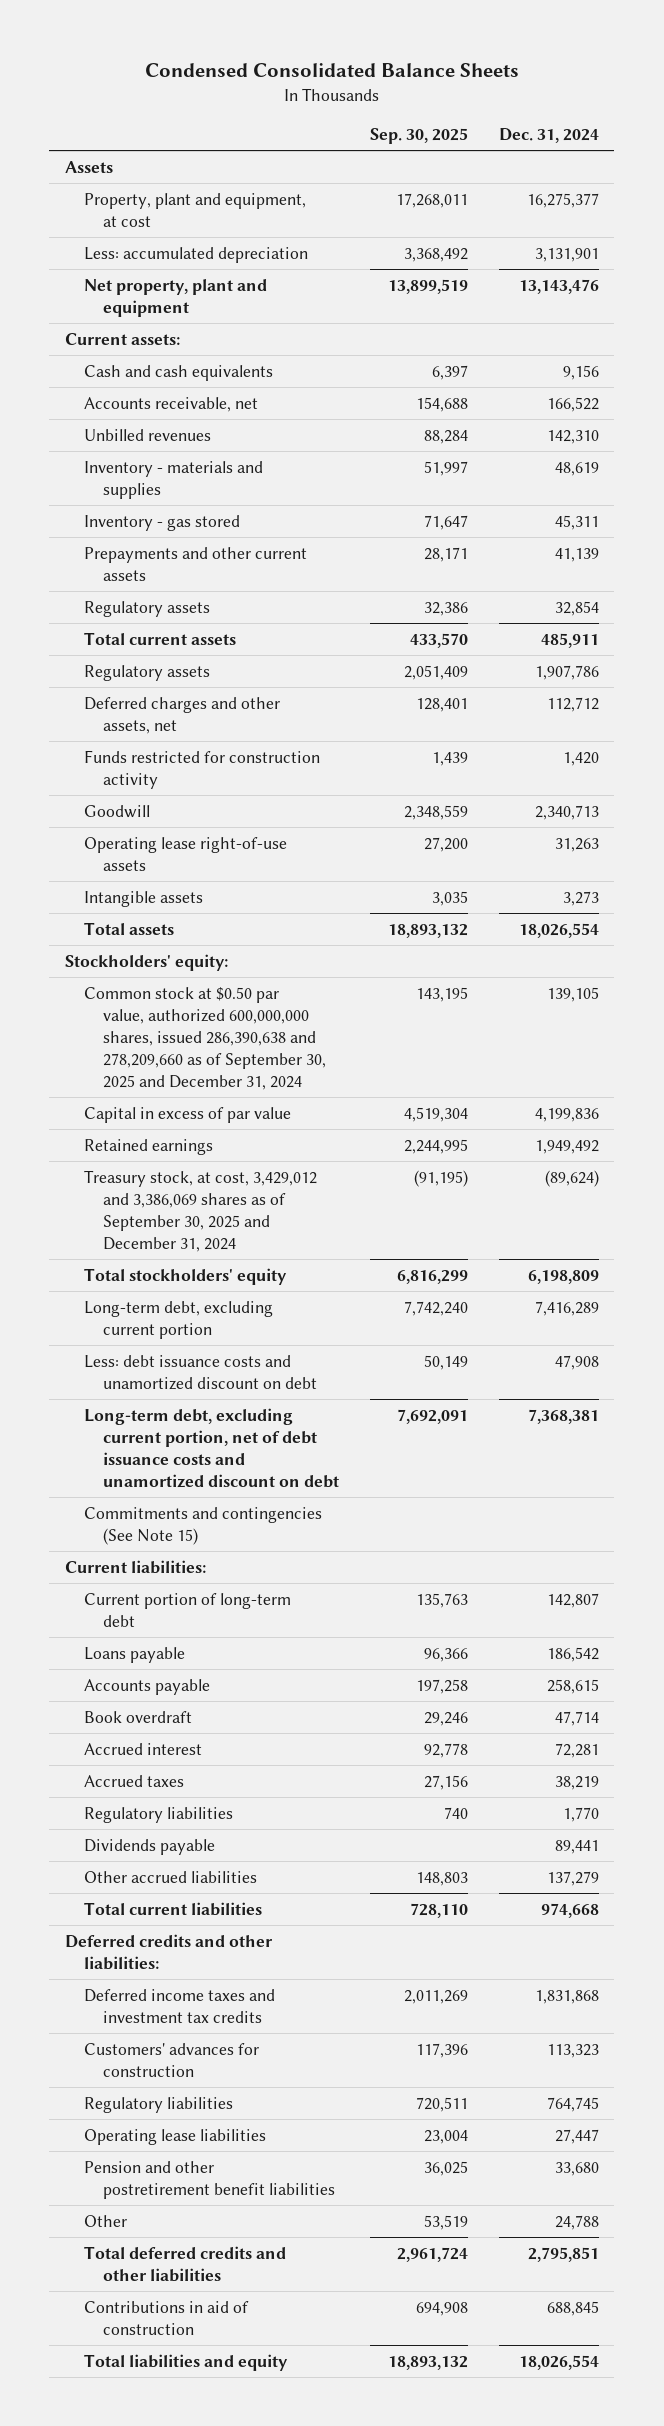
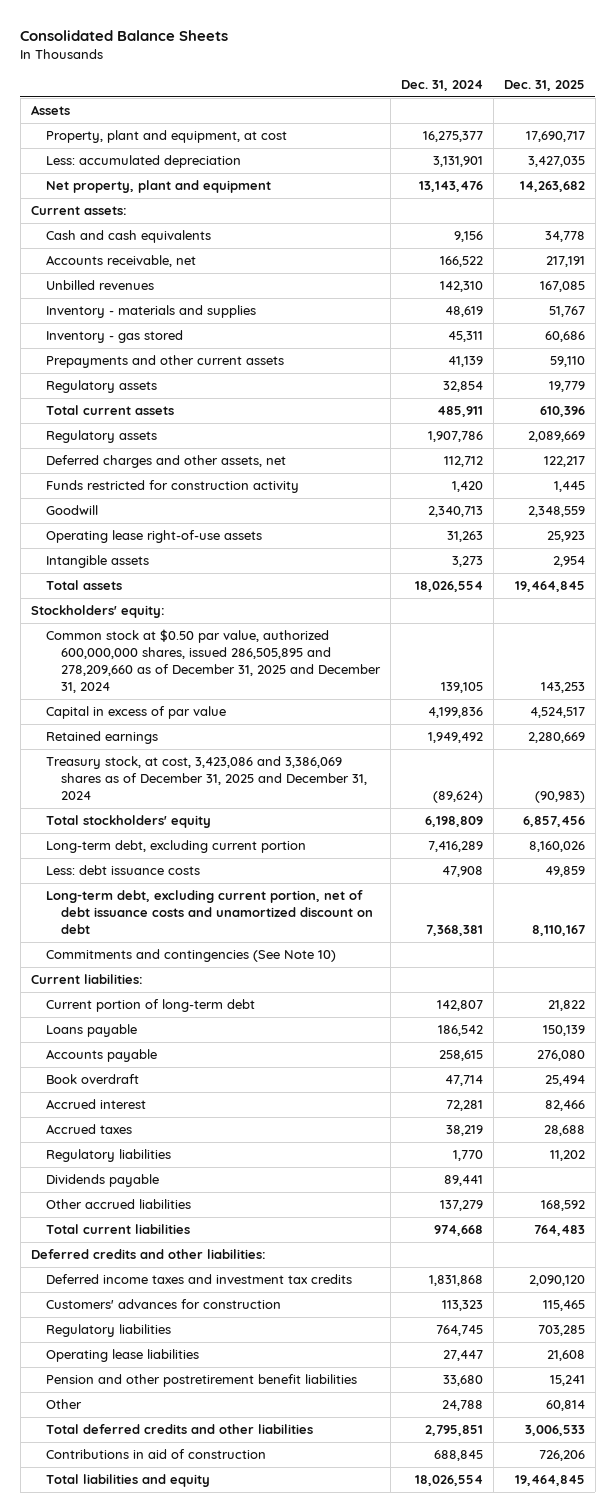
- Condensed Consolidated Balance Sheets
+ Consolidated Balance Sheets
- | Sep. 30, 2025 | Dec. 31, 2024
+ | Dec. 31, 2024 | Dec. 31, 2025
- Common stock at $0.50 par value, authorized 600,000,000 shares, issued 286,390,638 and 278,209,660 as of September 30, 2025 and December 31, 2024 | 143,195 | 139,105
+ Common stock at $0.50 par value, authorized 600,000,000 shares, issued 286,505,895 and 278,209,660 as of December 31, 2025 and December 31, 2024 | 139,105 | 143,253
- Treasury stock, at cost, 3,429,012 and 3,386,069 shares as of September 30, 2025 and December 31, 2024 | (91,195) | (89,624)
+ Treasury stock, at cost, 3,423,086 and 3,386,069 shares as of December 31, 2025 and December 31, 2024 | (89,624) | (90,983)
- Less: debt issuance costs and unamortized discount on debt | 50,149 | 47,908
+ Less: debt issuance costs | 47,908 | 49,859
- Commitments and contingencies (See Note 15)
+ Commitments and contingencies (See Note 10)

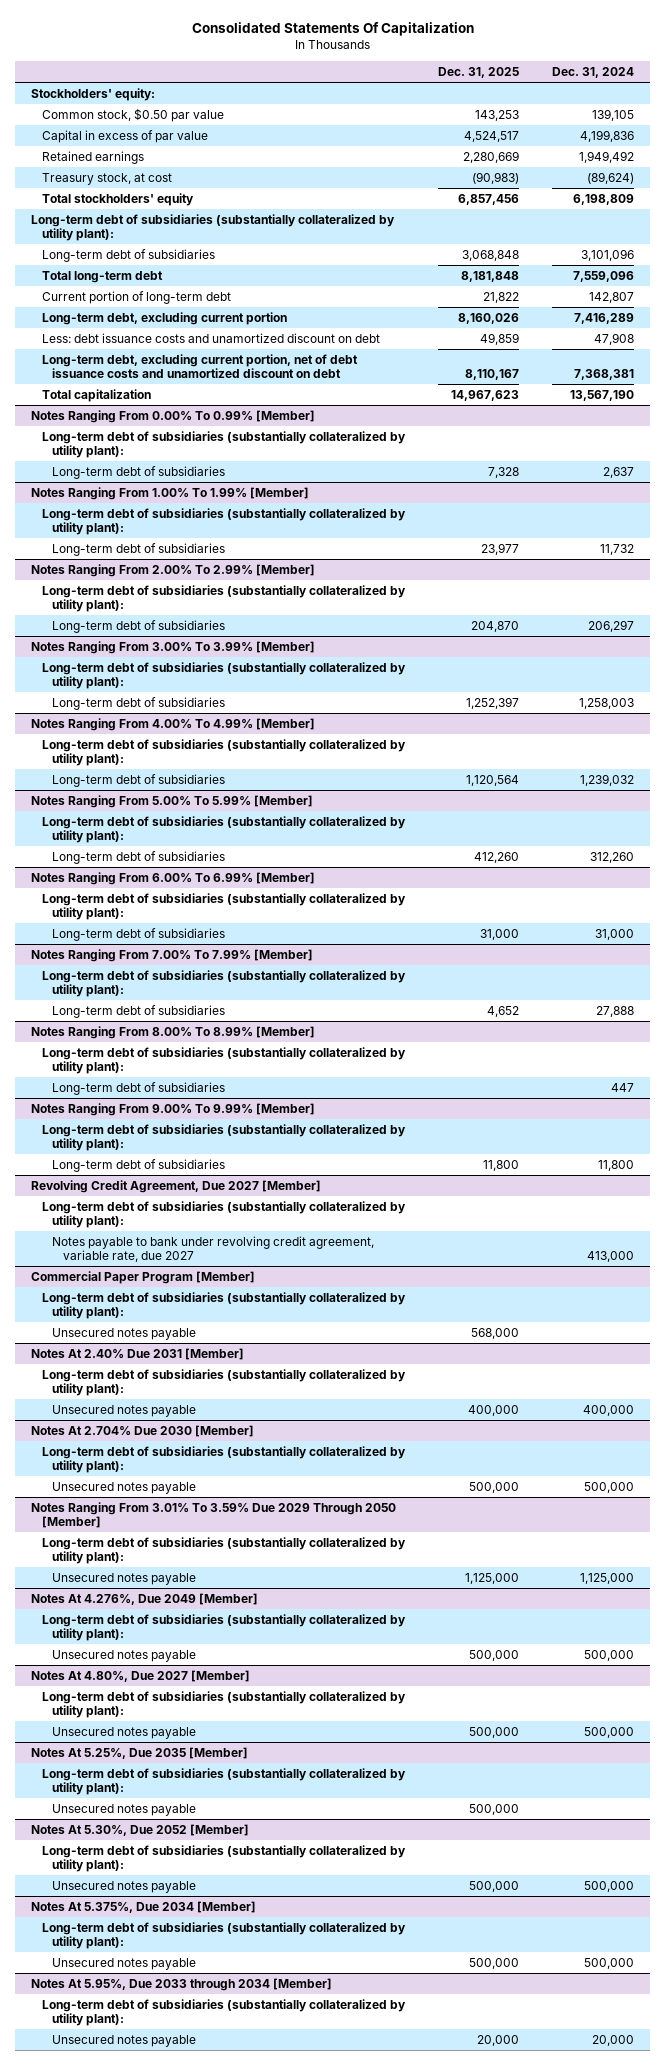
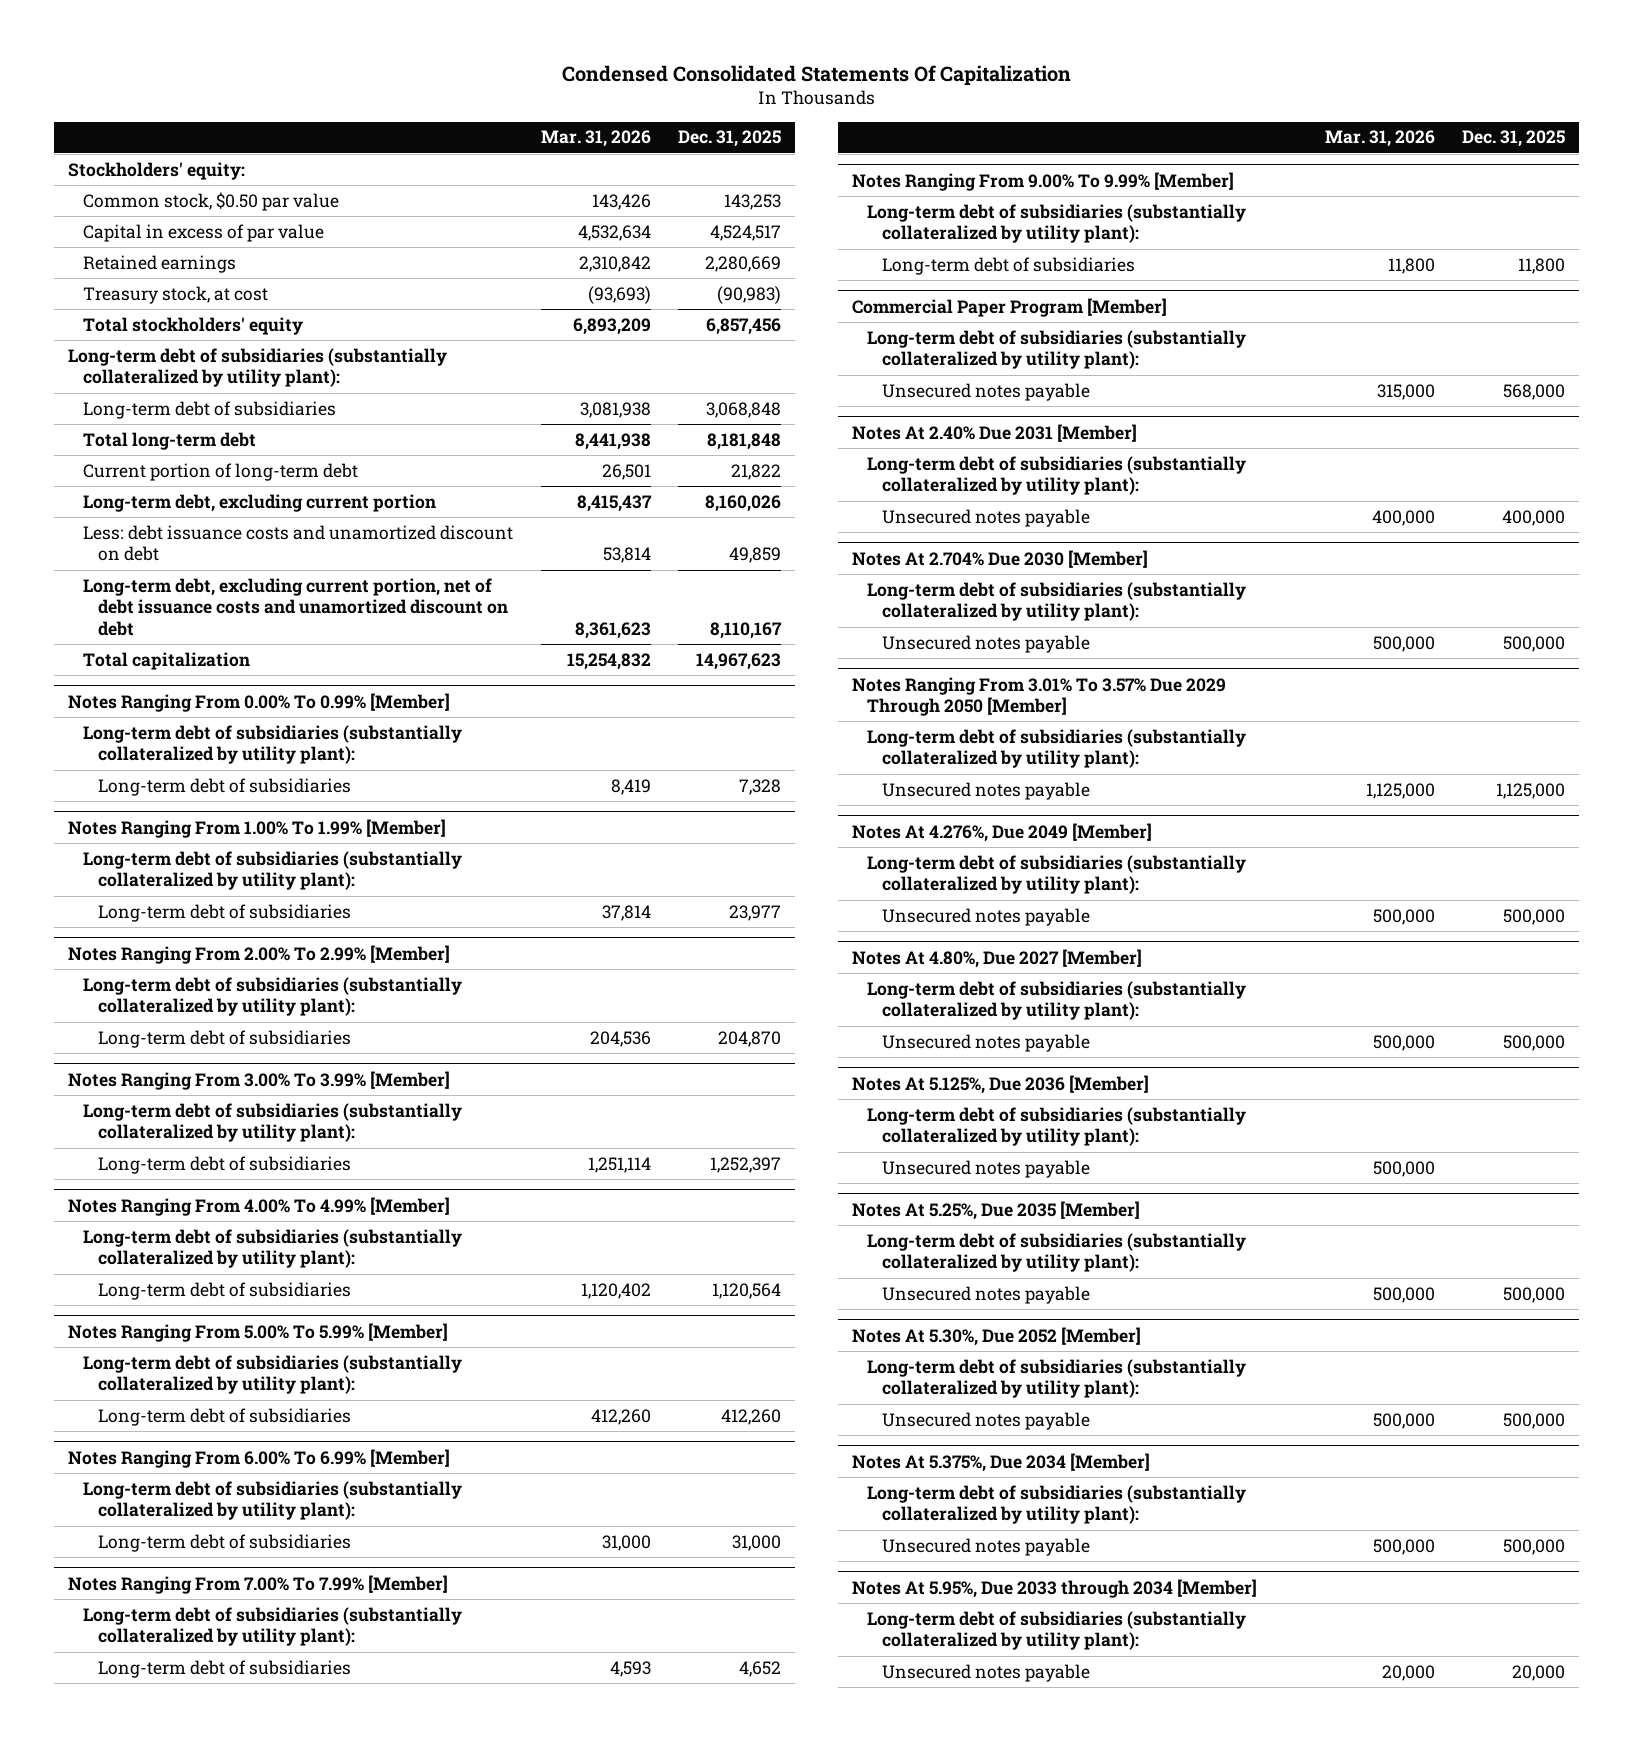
- Consolidated Statements Of Capitalization
+ Condensed Consolidated Statements Of Capitalization
- | Dec. 31, 2025 | Dec. 31, 2024
+ | Mar. 31, 2026 | Dec. 31, 2025
- Notes Ranging From 8.00% To 8.99% [Member]
- Long-term debt of subsidiaries (substantially collateralized by utility plant):
- Long-term debt of subsidiaries | | 447
- Revolving Credit Agreement, Due 2027 [Member]
- Long-term debt of subsidiaries (substantially collateralized by utility plant):
- Notes payable to bank under revolving credit agreement, variable rate, due 2027 | | 413,000
- Notes Ranging From 3.01% To 3.59% Due 2029 Through 2050 [Member]
+ Notes Ranging From 3.01% To 3.57% Due 2029 Through 2050 [Member]
+ Notes At 5.125%, Due 2036 [Member]
+ Long-term debt of subsidiaries (substantially collateralized by utility plant):
+ Unsecured notes payable | 500,000 |

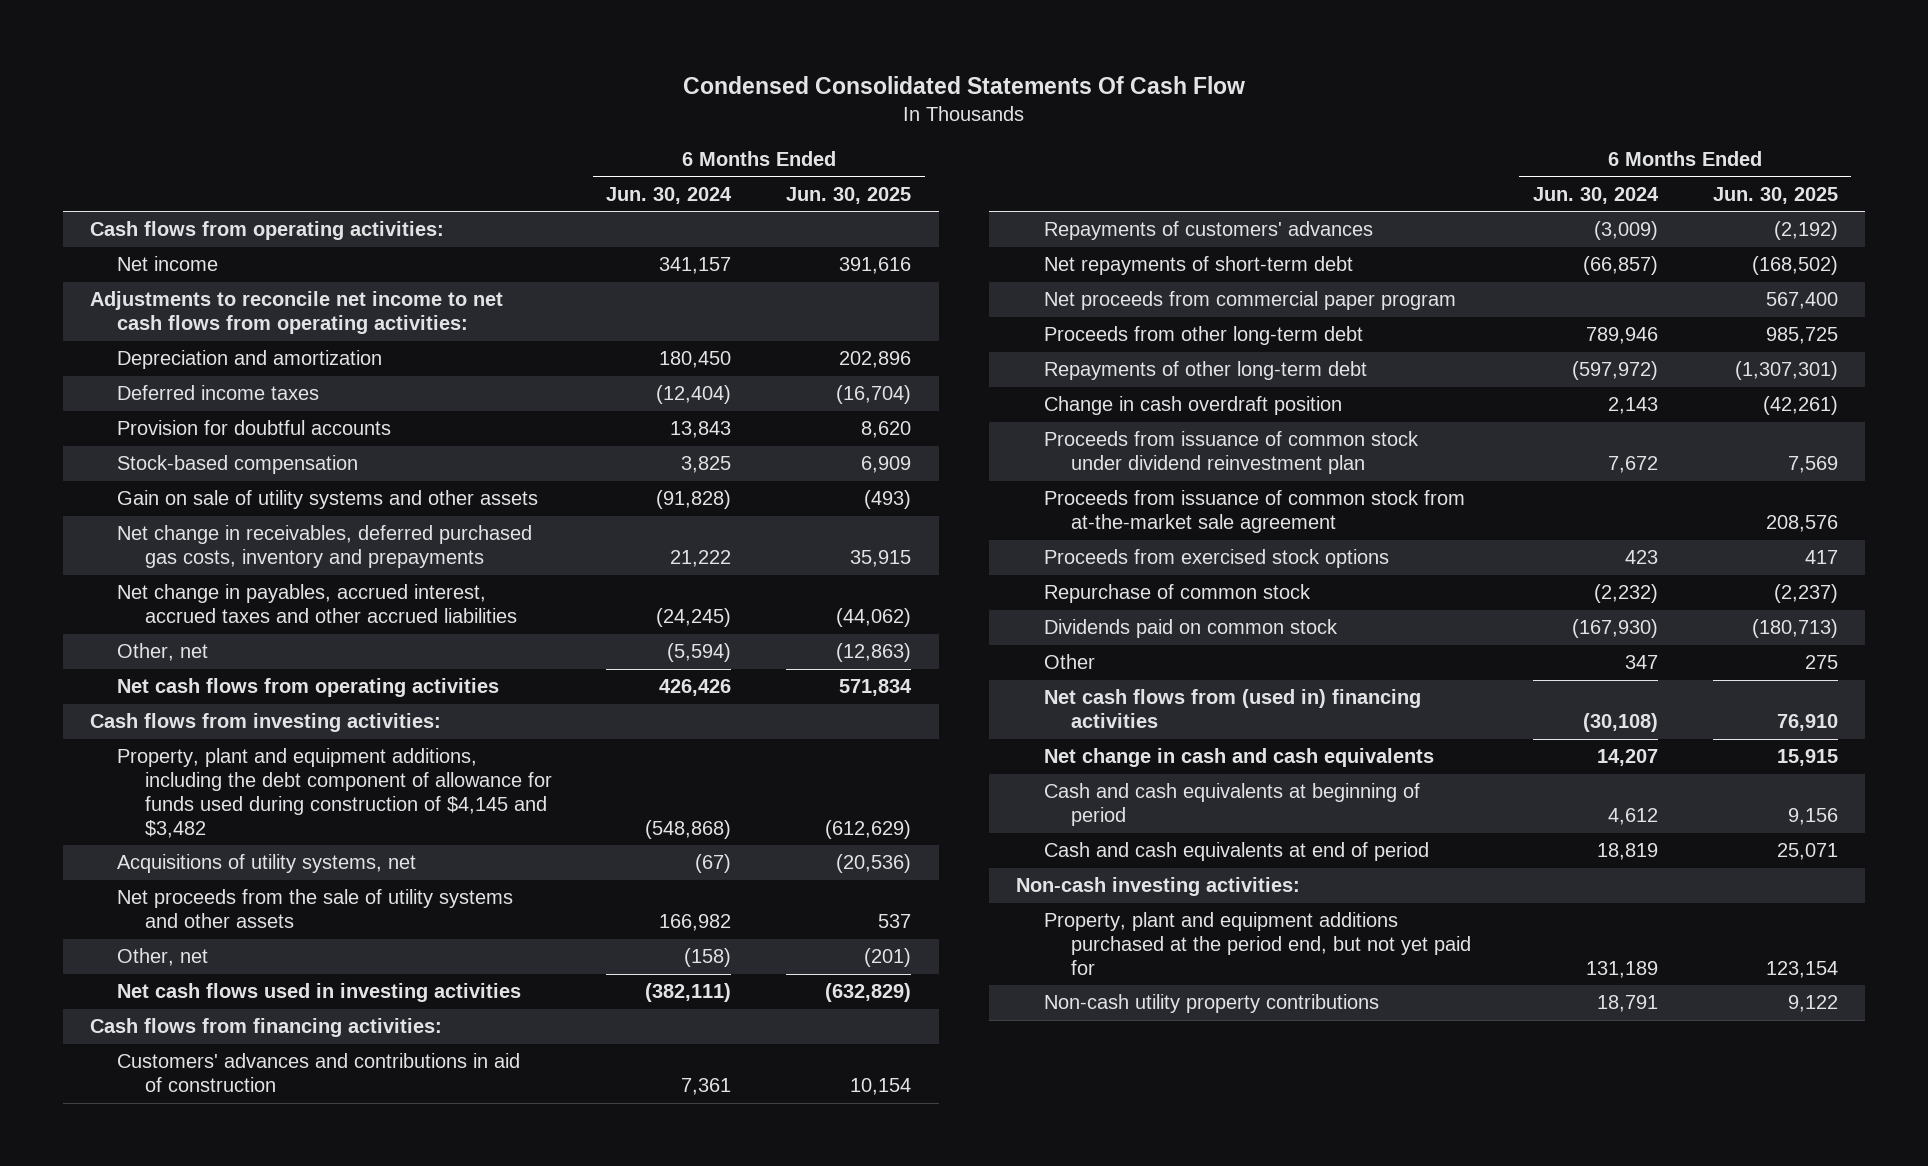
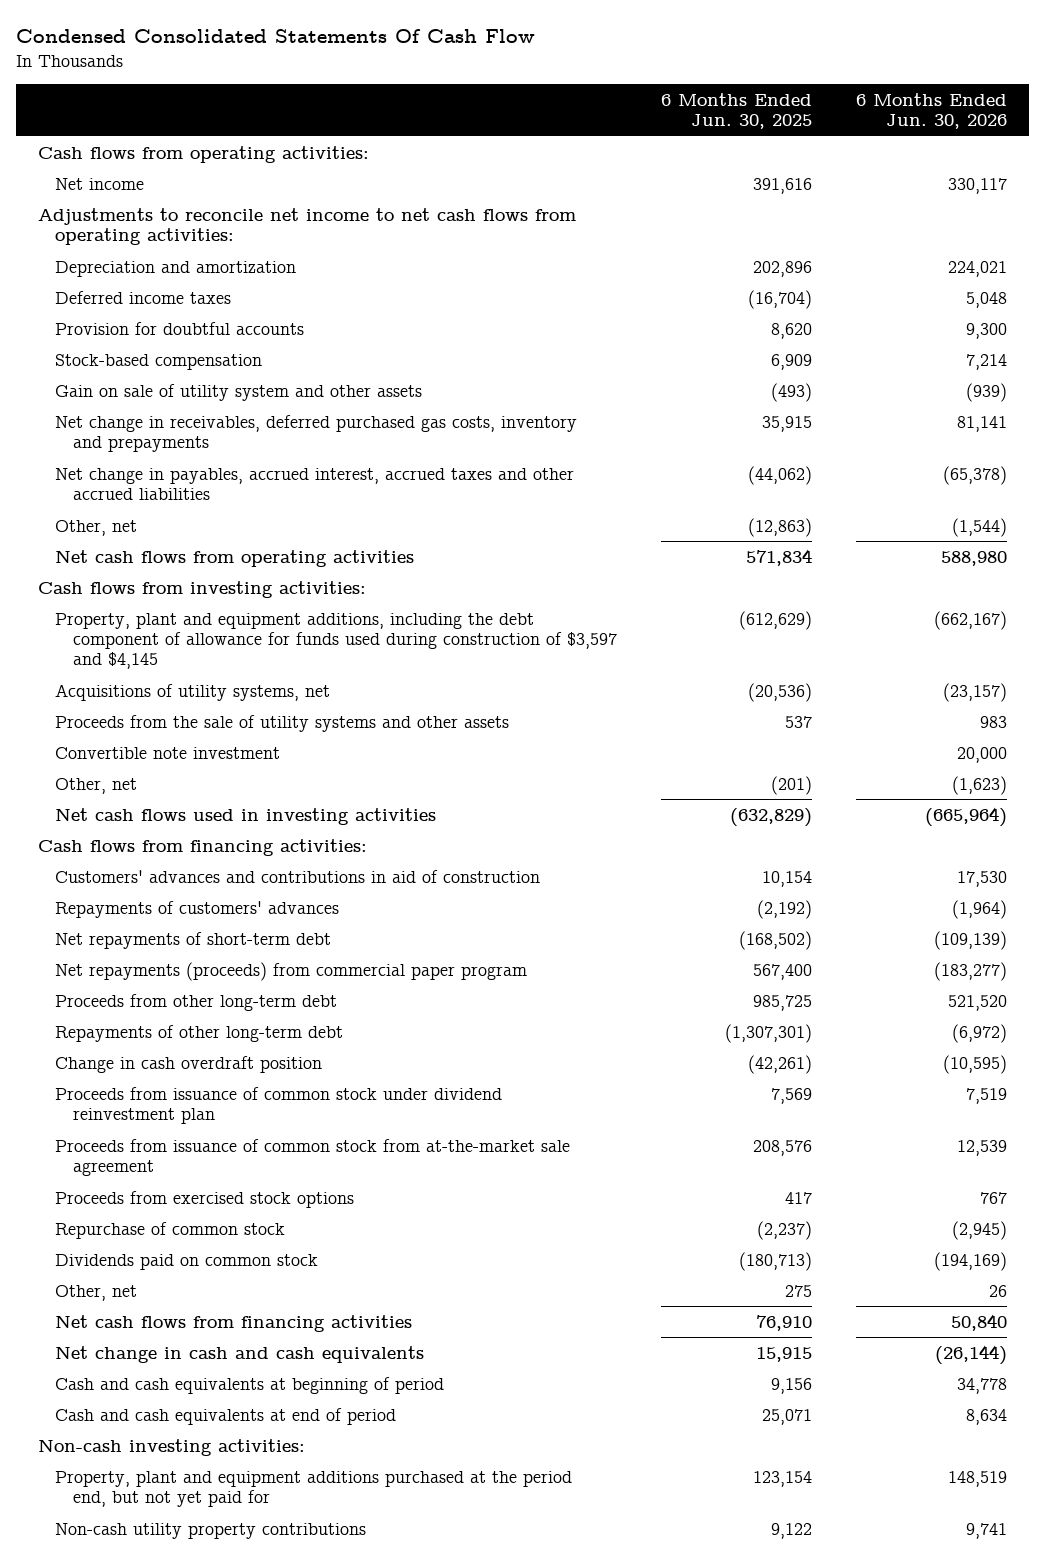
- | 6 Months Ended Jun. 30, 2024 | 6 Months Ended Jun. 30, 2025
+ | 6 Months Ended Jun. 30, 2025 | 6 Months Ended Jun. 30, 2026
- Gain on sale of utility systems and other assets | (91,828) | (493)
+ Gain on sale of utility system and other assets | (493) | (939)
- Property, plant and equipment additions, including the debt component of allowance for funds used during construction of $4,145 and $3,482 | (548,868) | (612,629)
+ Property, plant and equipment additions, including the debt component of allowance for funds used during construction of $3,597 and $4,145 | (612,629) | (662,167)
- Net proceeds from the sale of utility systems and other assets | 166,982 | 537
+ Proceeds from the sale of utility systems and other assets | 537 | 983
+ Convertible note investment | | 20,000
- Net proceeds from commercial paper program | | 567,400
+ Net repayments (proceeds) from commercial paper program | 567,400 | (183,277)
- Other | 347 | 275
- Net cash flows from (used in) financing activities | (30,108) | 76,910
+ Other, net | 275 | 26
+ Net cash flows from financing activities | 76,910 | 50,840

